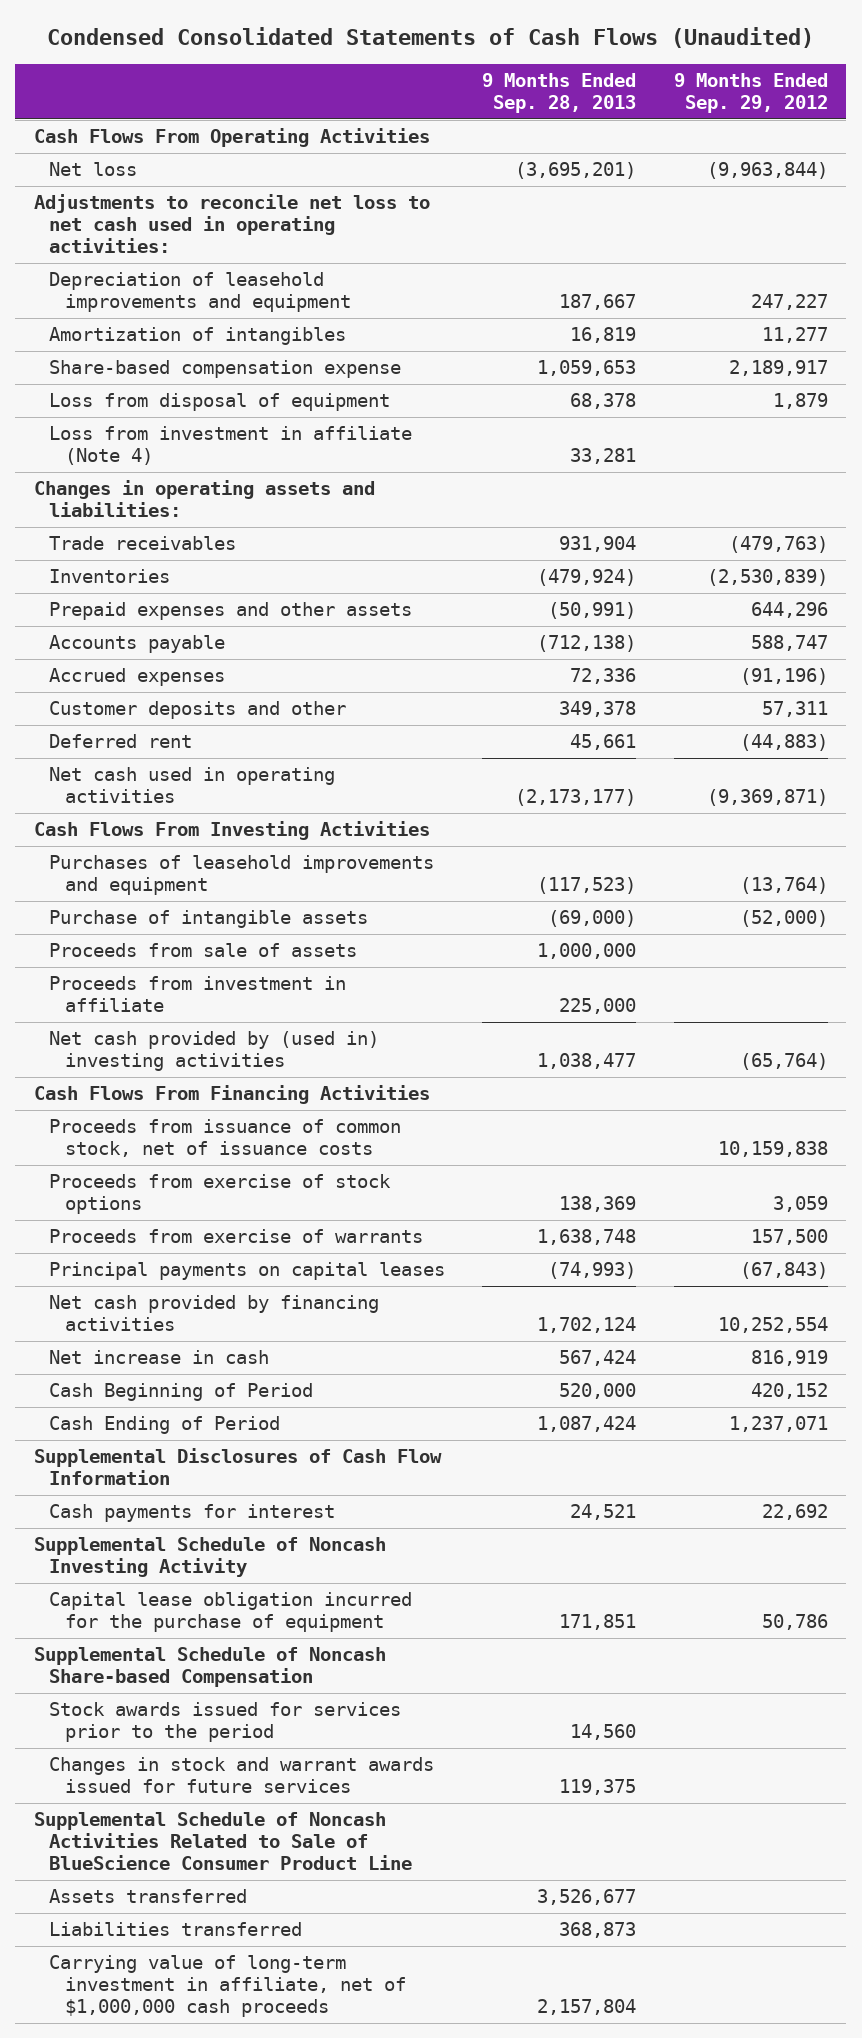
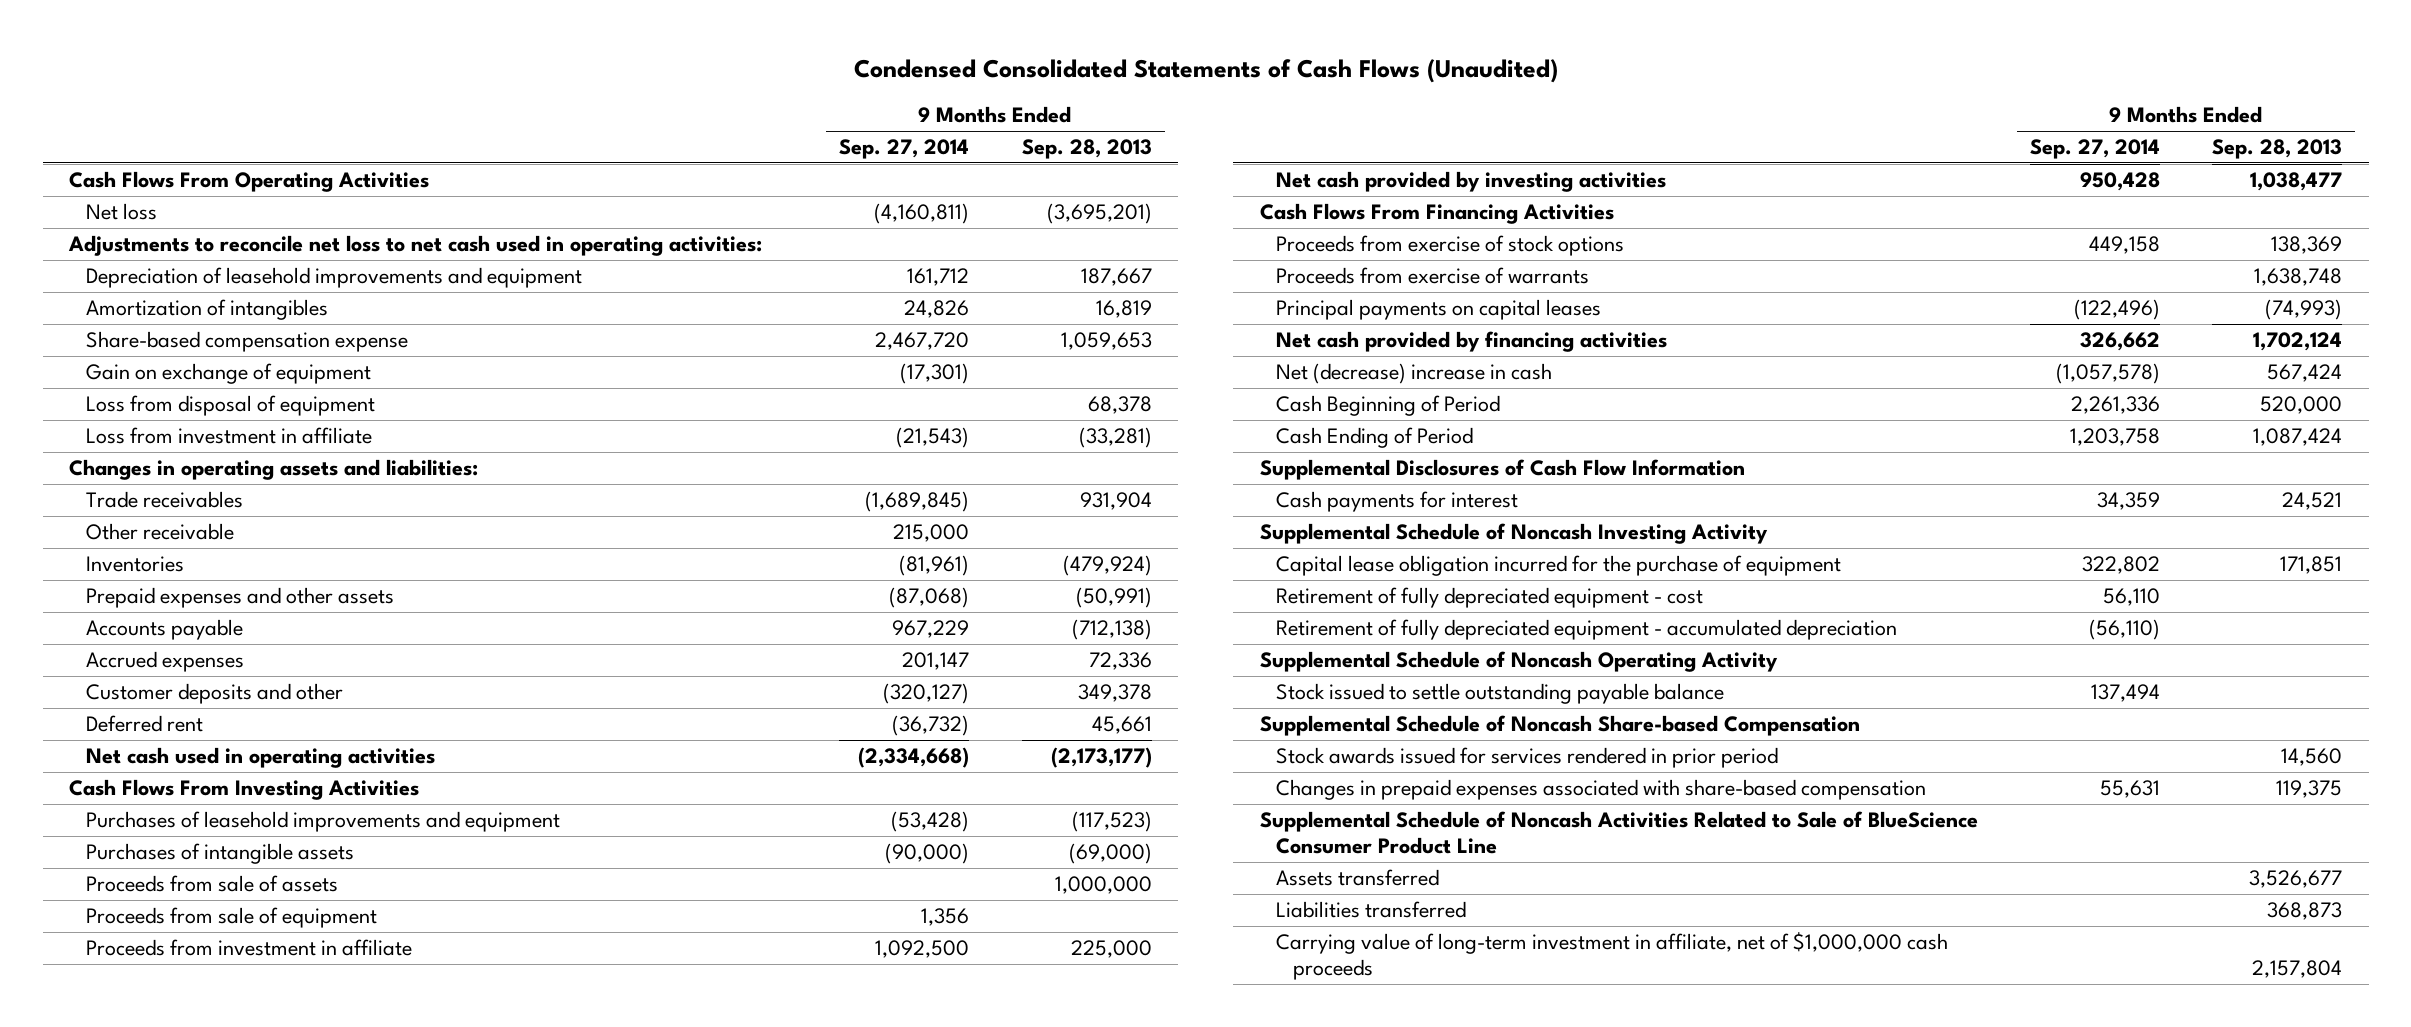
- | 9 Months Ended Sep. 28, 2013 | 9 Months Ended Sep. 29, 2012
+ | 9 Months Ended Sep. 27, 2014 | 9 Months Ended Sep. 28, 2013
+ Gain on exchange of equipment | (17,301) |
- Loss from investment in affiliate (Note 4) | 33,281 |
+ Loss from investment in affiliate | (21,543) | (33,281)
+ Other receivable | 215,000 |
- Purchase of intangible assets | (69,000) | (52,000)
+ Purchases of intangible assets | (90,000) | (69,000)
+ Proceeds from sale of equipment | 1,356 |
- Net cash provided by (used in) investing activities | 1,038,477 | (65,764)
+ Net cash provided by investing activities | 950,428 | 1,038,477
- Proceeds from issuance of common stock, net of issuance costs | | 10,159,838
- Net increase in cash | 567,424 | 816,919
+ Net (decrease) increase in cash | (1,057,578) | 567,424
+ Retirement of fully depreciated equipment - cost | 56,110 |
+ Retirement of fully depreciated equipment - accumulated depreciation | (56,110) |
+ Supplemental Schedule of Noncash Operating Activity
+ Stock issued to settle outstanding payable balance | 137,494 |
- Stock awards issued for services prior to the period | 14,560 |
- Changes in stock and warrant awards issued for future services | 119,375 |
+ Stock awards issued for services rendered in prior period | | 14,560
+ Changes in prepaid expenses associated with share-based compensation | 55,631 | 119,375

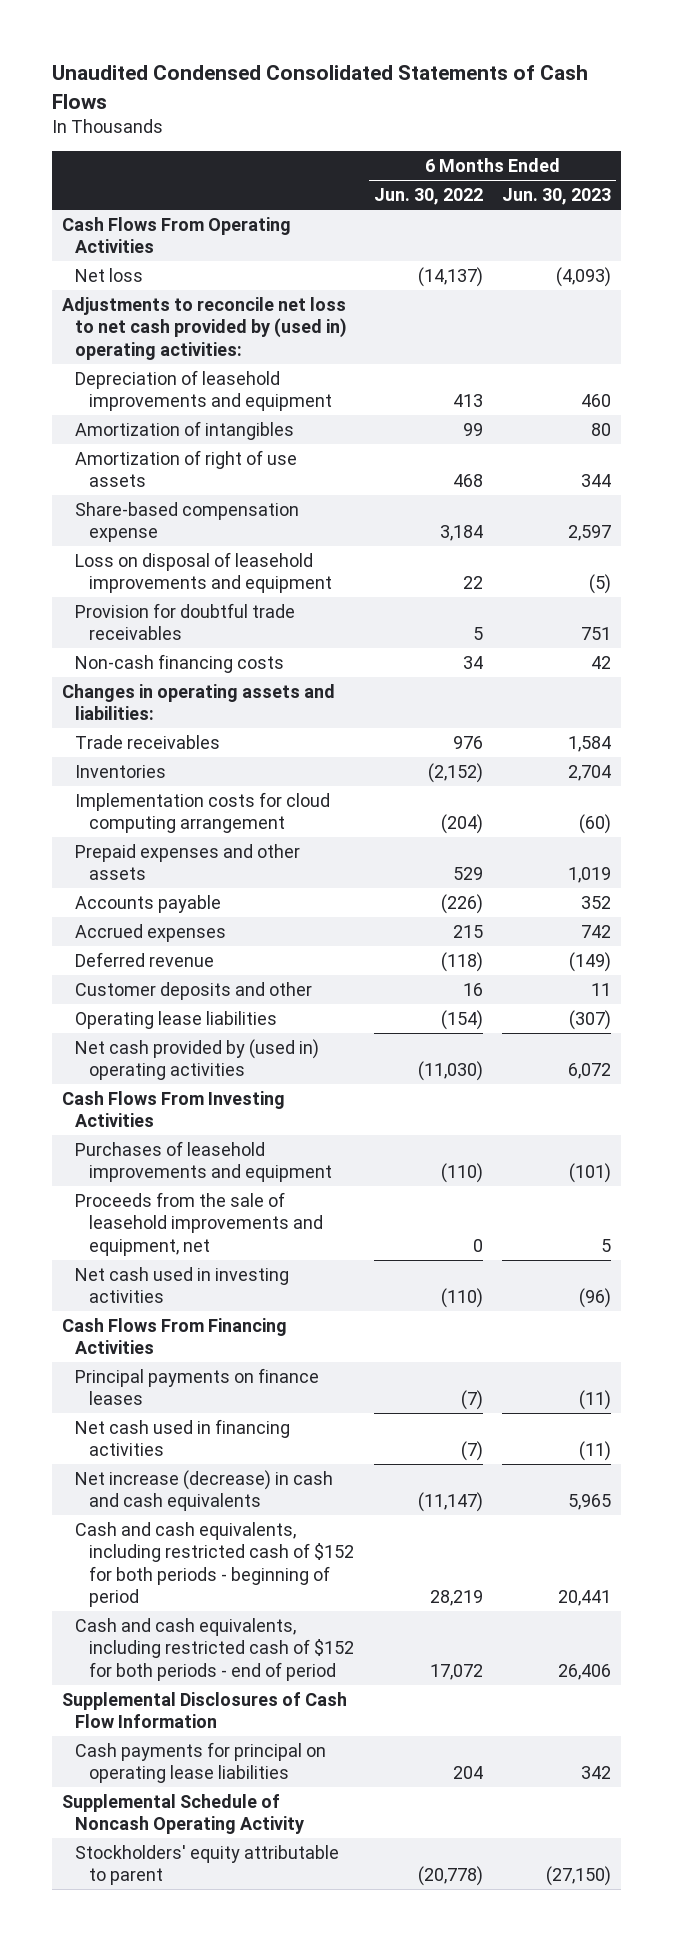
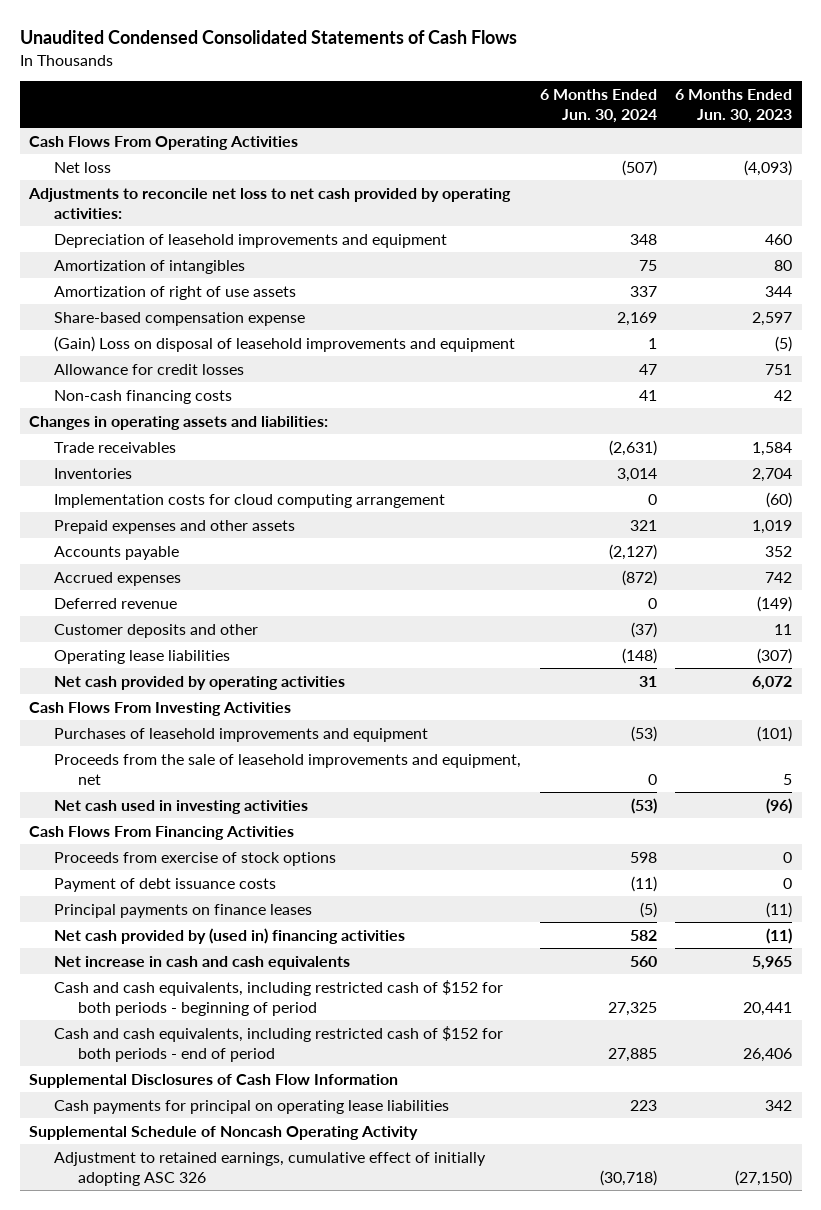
- | 6 Months Ended Jun. 30, 2022 | 6 Months Ended Jun. 30, 2023
+ | 6 Months Ended Jun. 30, 2024 | 6 Months Ended Jun. 30, 2023
- Adjustments to reconcile net loss to net cash provided by (used in) operating activities:
+ Adjustments to reconcile net loss to net cash provided by operating activities:
- Loss on disposal of leasehold improvements and equipment | 22 | (5)
- Provision for doubtful trade receivables | 5 | 751
+ (Gain) Loss on disposal of leasehold improvements and equipment | 1 | (5)
+ Allowance for credit losses | 47 | 751
- Net cash provided by (used in) operating activities | (11,030) | 6,072
+ Net cash provided by operating activities | 31 | 6,072
+ Proceeds from exercise of stock options | 598 | 0
+ Payment of debt issuance costs | (11) | 0
- Net cash used in financing activities | (7) | (11)
- Net increase (decrease) in cash and cash equivalents | (11,147) | 5,965
+ Net cash provided by (used in) financing activities | 582 | (11)
+ Net increase in cash and cash equivalents | 560 | 5,965
- Stockholders' equity attributable to parent | (20,778) | (27,150)
+ Adjustment to retained earnings, cumulative effect of initially adopting ASC 326 | (30,718) | (27,150)

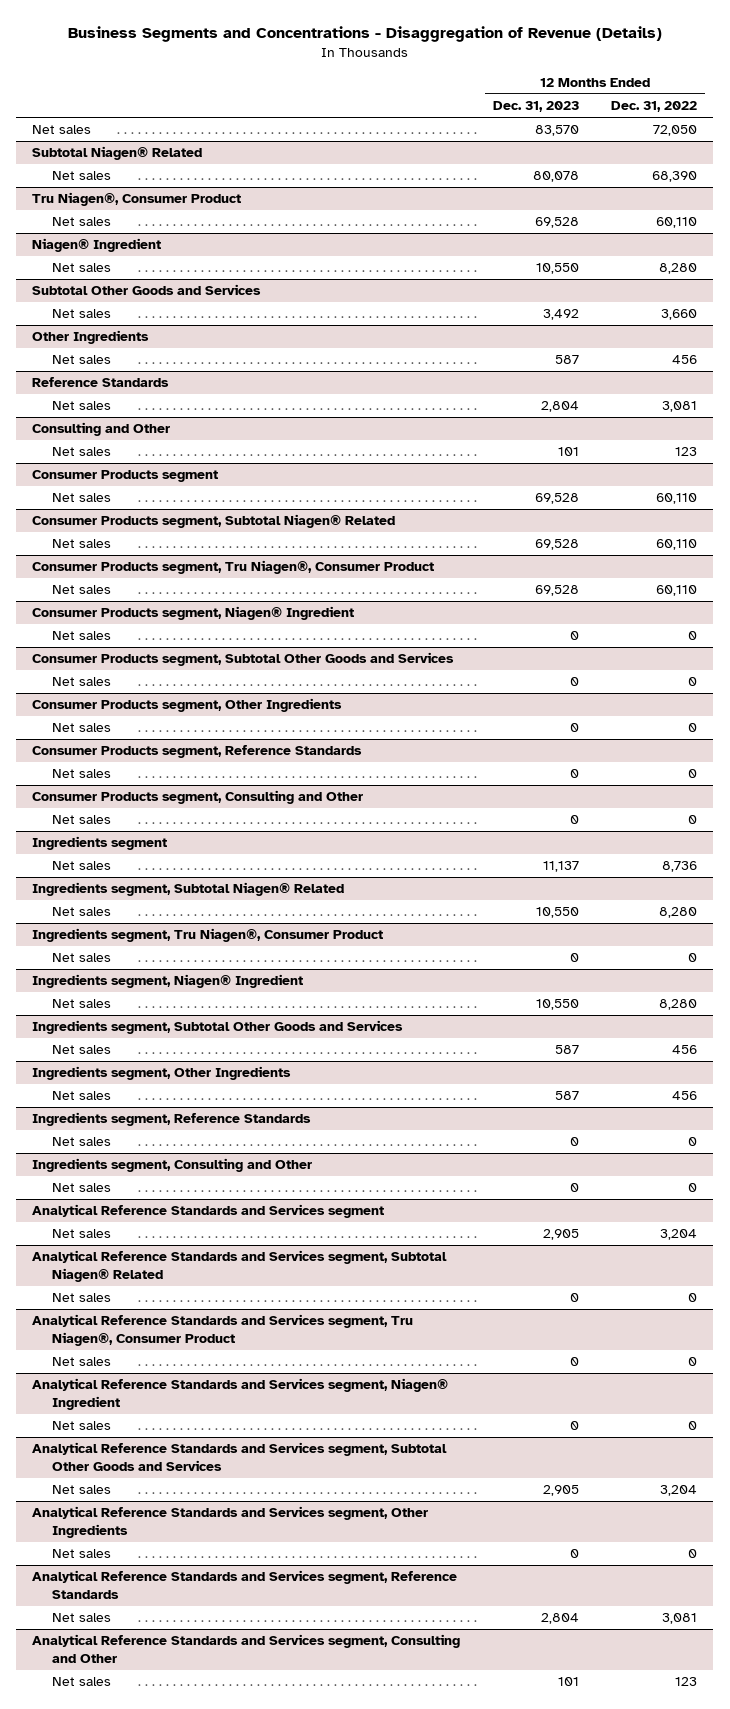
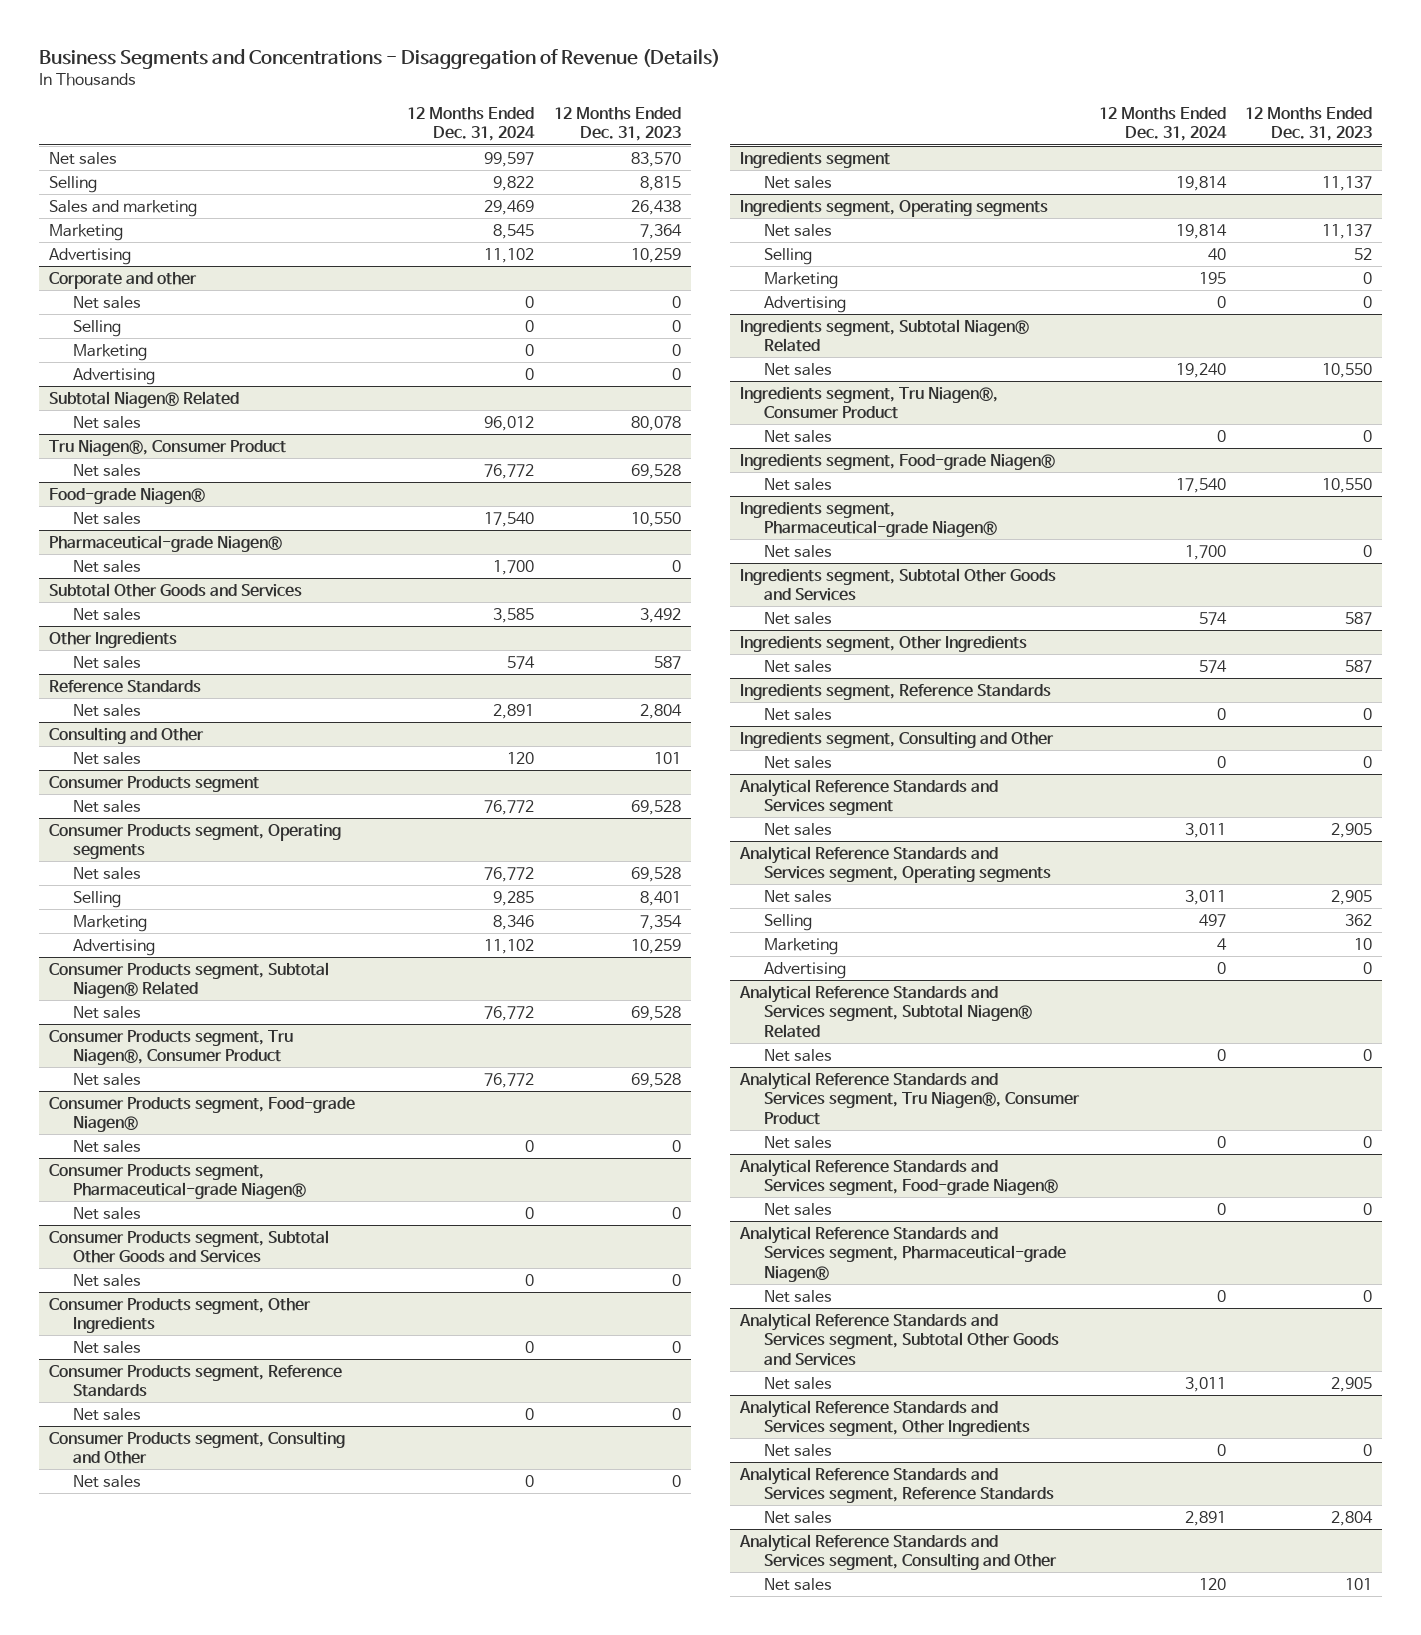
- | 12 Months Ended Dec. 31, 2023 | 12 Months Ended Dec. 31, 2022
+ | 12 Months Ended Dec. 31, 2024 | 12 Months Ended Dec. 31, 2023
+ Selling | 9,822 | 8,815
+ Sales and marketing | 29,469 | 26,438
+ Marketing | 8,545 | 7,364
+ Advertising | 11,102 | 10,259
+ Corporate and other
+ Net sales | 0 | 0
+ Selling | 0 | 0
+ Marketing | 0 | 0
+ Advertising | 0 | 0
- Niagen® Ingredient
+ Food-grade Niagen®
+ Pharmaceutical-grade Niagen®
+ Net sales | 1,700 | 0
+ Consumer Products segment, Operating segments
+ Net sales | 76,772 | 69,528
+ Selling | 9,285 | 8,401
+ Marketing | 8,346 | 7,354
+ Advertising | 11,102 | 10,259
- Consumer Products segment, Niagen® Ingredient
+ Consumer Products segment, Food-grade Niagen®
+ Consumer Products segment, Pharmaceutical-grade Niagen®
+ Net sales | 0 | 0
+ Ingredients segment, Operating segments
+ Net sales | 19,814 | 11,137
+ Selling | 40 | 52
+ Marketing | 195 | 0
+ Advertising | 0 | 0
- Ingredients segment, Niagen® Ingredient
+ Ingredients segment, Food-grade Niagen®
+ Ingredients segment, Pharmaceutical-grade Niagen®
+ Net sales | 1,700 | 0
+ Analytical Reference Standards and Services segment, Operating segments
+ Net sales | 3,011 | 2,905
+ Selling | 497 | 362
+ Marketing | 4 | 10
+ Advertising | 0 | 0
- Analytical Reference Standards and Services segment, Niagen® Ingredient
+ Analytical Reference Standards and Services segment, Food-grade Niagen®
+ Analytical Reference Standards and Services segment, Pharmaceutical-grade Niagen®
+ Net sales | 0 | 0

